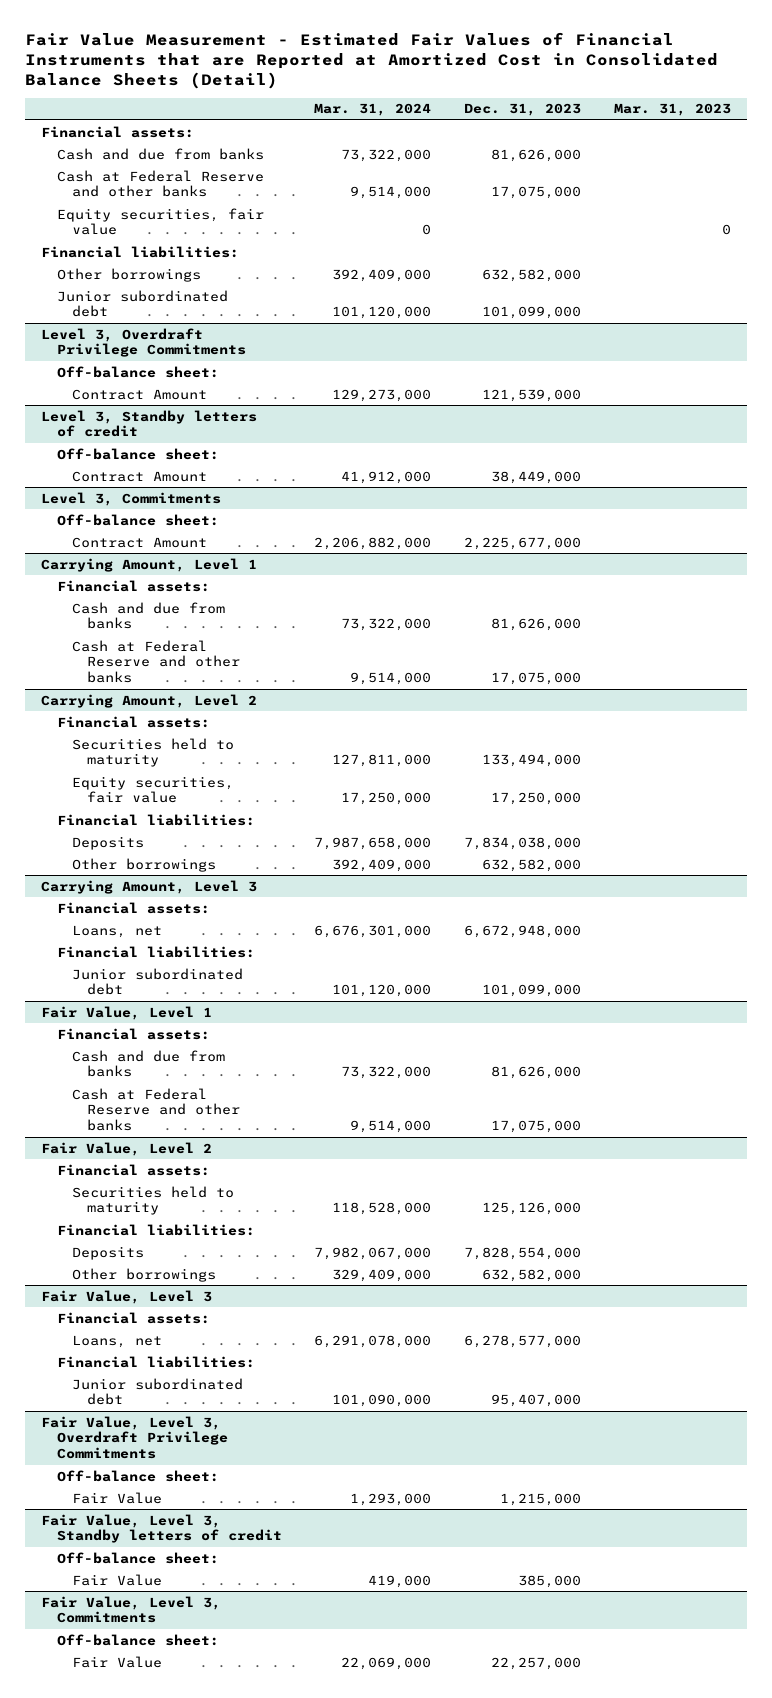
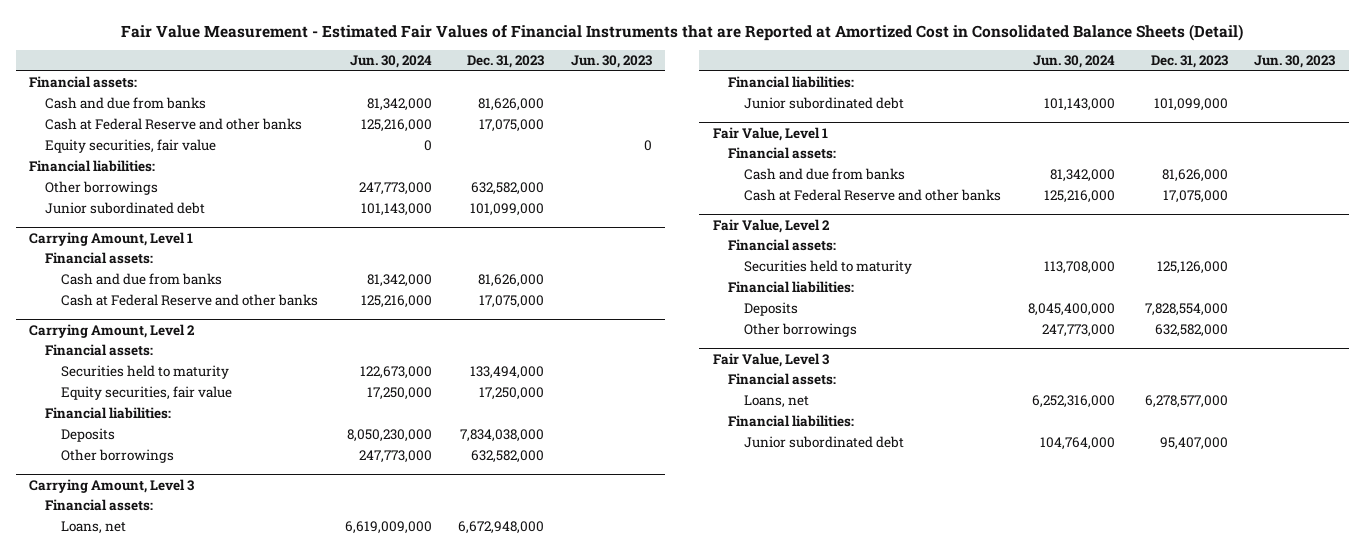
- | Mar. 31, 2024 | Dec. 31, 2023 | Mar. 31, 2023
+ | Jun. 30, 2024 | Dec. 31, 2023 | Jun. 30, 2023
- Level 3, Overdraft Privilege Commitments
- Off-balance sheet:
- Contract Amount | 129,273,000 | 121,539,000 |
- Level 3, Standby letters of credit
- Off-balance sheet:
- Contract Amount | 41,912,000 | 38,449,000 |
- Level 3, Commitments
- Off-balance sheet:
- Contract Amount | 2,206,882,000 | 2,225,677,000 |
- Fair Value, Level 3, Overdraft Privilege Commitments
- Off-balance sheet:
- Fair Value | 1,293,000 | 1,215,000 |
- Fair Value, Level 3, Standby letters of credit
- Off-balance sheet:
- Fair Value | 419,000 | 385,000 |
- Fair Value, Level 3, Commitments
- Off-balance sheet:
- Fair Value | 22,069,000 | 22,257,000 |

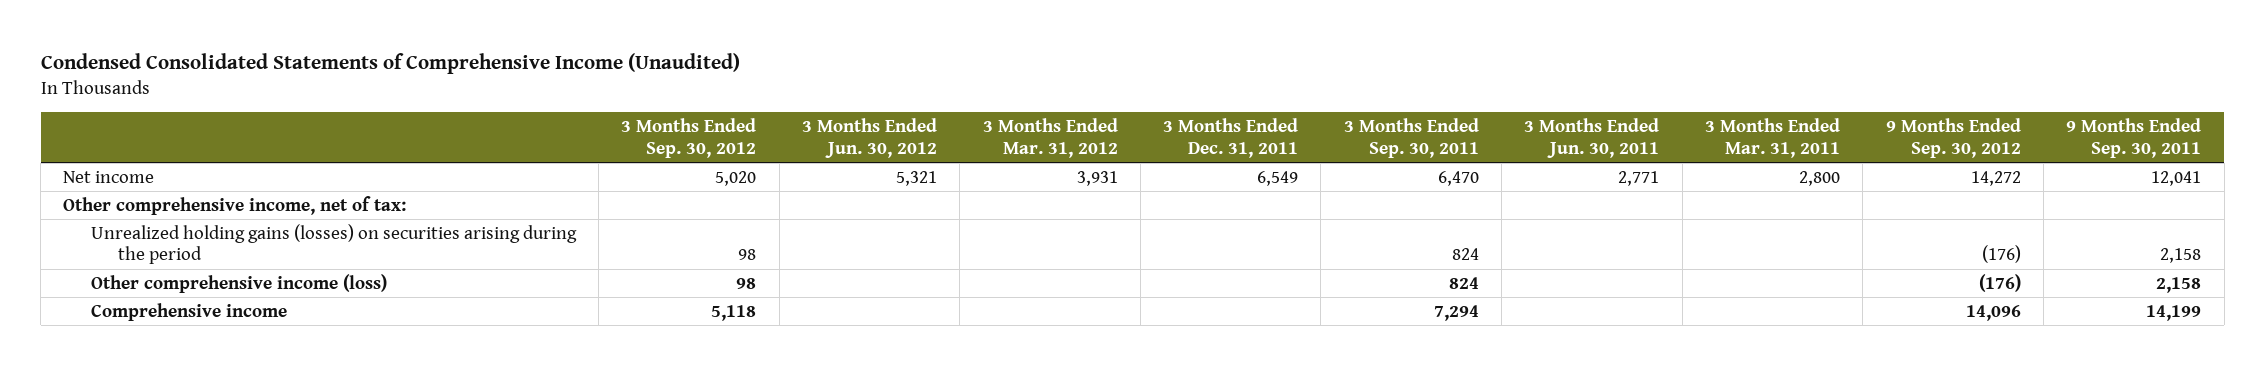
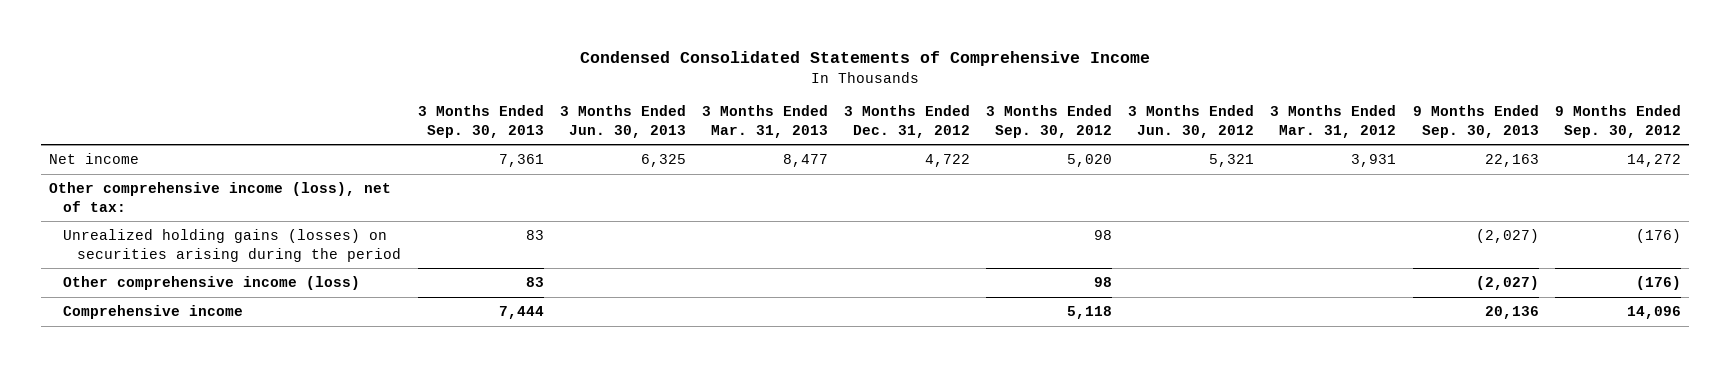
- Condensed Consolidated Statements of Comprehensive Income (Unaudited)
+ Condensed Consolidated Statements of Comprehensive Income
- | 3 Months Ended Sep. 30, 2012 | 3 Months Ended Jun. 30, 2012 | 3 Months Ended Mar. 31, 2012 | 3 Months Ended Dec. 31, 2011 | 3 Months Ended Sep. 30, 2011 | 3 Months Ended Jun. 30, 2011 | 3 Months Ended Mar. 31, 2011 | 9 Months Ended Sep. 30, 2012 | 9 Months Ended Sep. 30, 2011
+ | 3 Months Ended Sep. 30, 2013 | 3 Months Ended Jun. 30, 2013 | 3 Months Ended Mar. 31, 2013 | 3 Months Ended Dec. 31, 2012 | 3 Months Ended Sep. 30, 2012 | 3 Months Ended Jun. 30, 2012 | 3 Months Ended Mar. 31, 2012 | 9 Months Ended Sep. 30, 2013 | 9 Months Ended Sep. 30, 2012
- Other comprehensive income, net of tax:
+ Other comprehensive income (loss), net of tax:

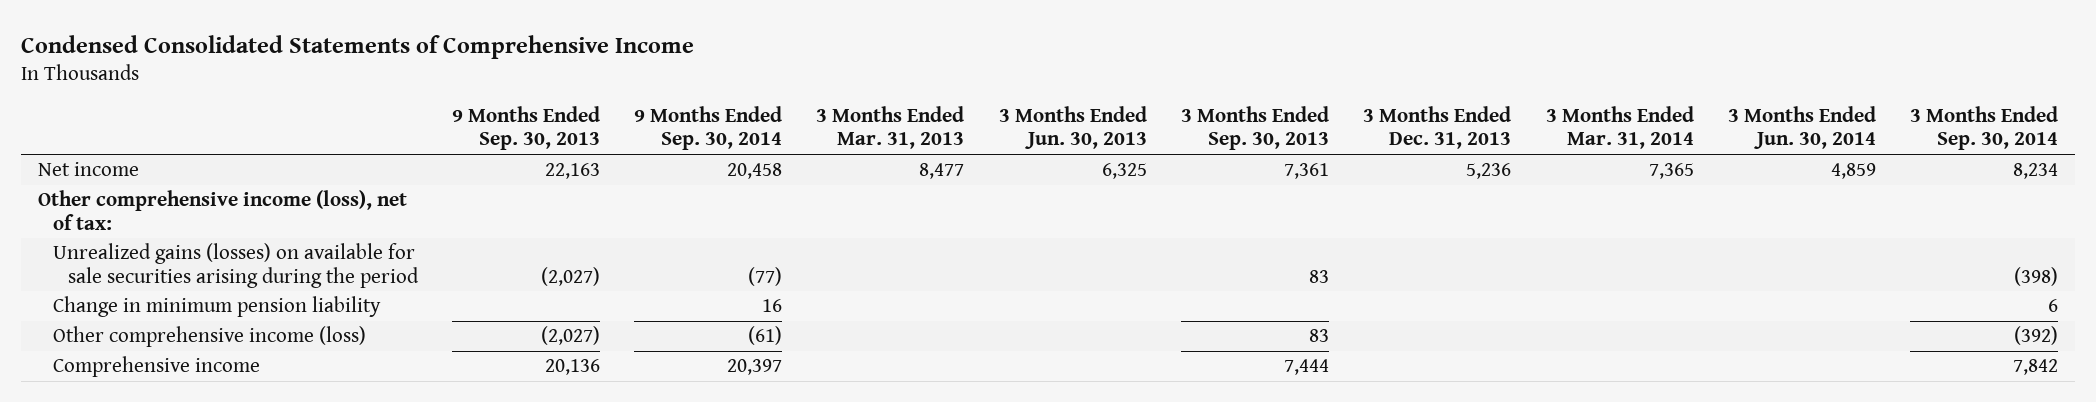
- | 3 Months Ended Sep. 30, 2013 | 3 Months Ended Jun. 30, 2013 | 3 Months Ended Mar. 31, 2013 | 3 Months Ended Dec. 31, 2012 | 3 Months Ended Sep. 30, 2012 | 3 Months Ended Jun. 30, 2012 | 3 Months Ended Mar. 31, 2012 | 9 Months Ended Sep. 30, 2013 | 9 Months Ended Sep. 30, 2012
+ | 9 Months Ended Sep. 30, 2013 | 9 Months Ended Sep. 30, 2014 | 3 Months Ended Mar. 31, 2013 | 3 Months Ended Jun. 30, 2013 | 3 Months Ended Sep. 30, 2013 | 3 Months Ended Dec. 31, 2013 | 3 Months Ended Mar. 31, 2014 | 3 Months Ended Jun. 30, 2014 | 3 Months Ended Sep. 30, 2014
- Unrealized holding gains (losses) on securities arising during the period | 83 | | | | 98 | | | (2,027) | (176)
+ Unrealized gains (losses) on available for sale securities arising during the period | (2,027) | (77) | | | 83 | | | | (398)
+ Change in minimum pension liability | | 16 | | | | | | | 6

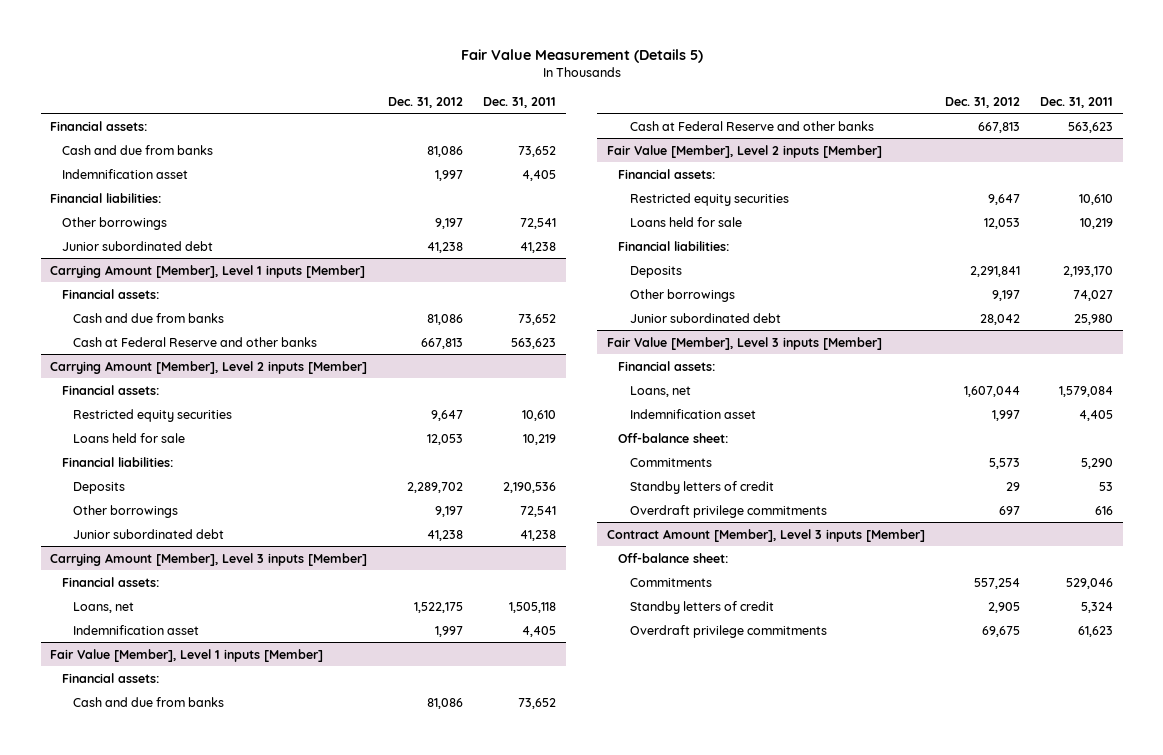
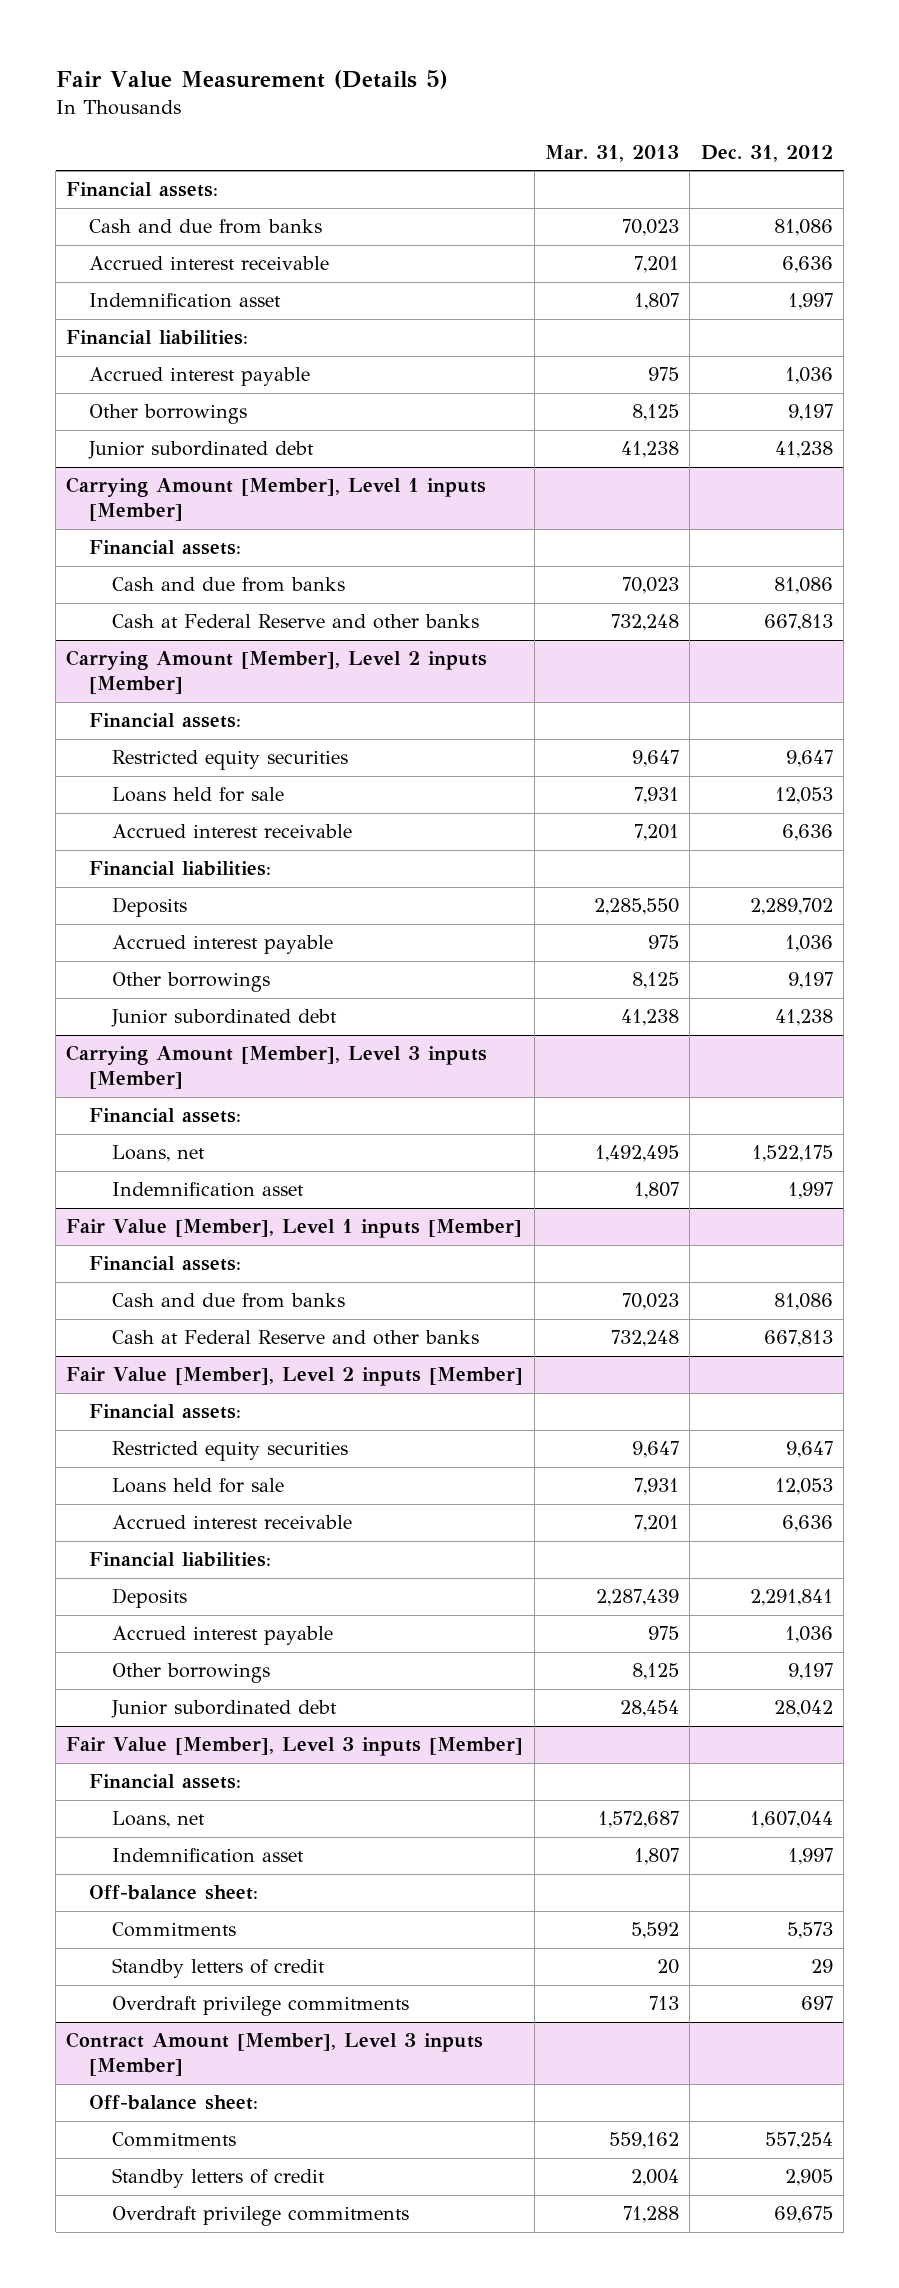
- | Dec. 31, 2012 | Dec. 31, 2011
+ | Mar. 31, 2013 | Dec. 31, 2012
+ Accrued interest receivable | 7,201 | 6,636
+ Accrued interest payable | 975 | 1,036
@ Carrying Amount [Member], Level 2 inputs [Member]
+ Accrued interest receivable | 7,201 | 6,636
+ Accrued interest payable | 975 | 1,036
@ Fair Value [Member], Level 2 inputs [Member]
+ Accrued interest receivable | 7,201 | 6,636
+ Accrued interest payable | 975 | 1,036

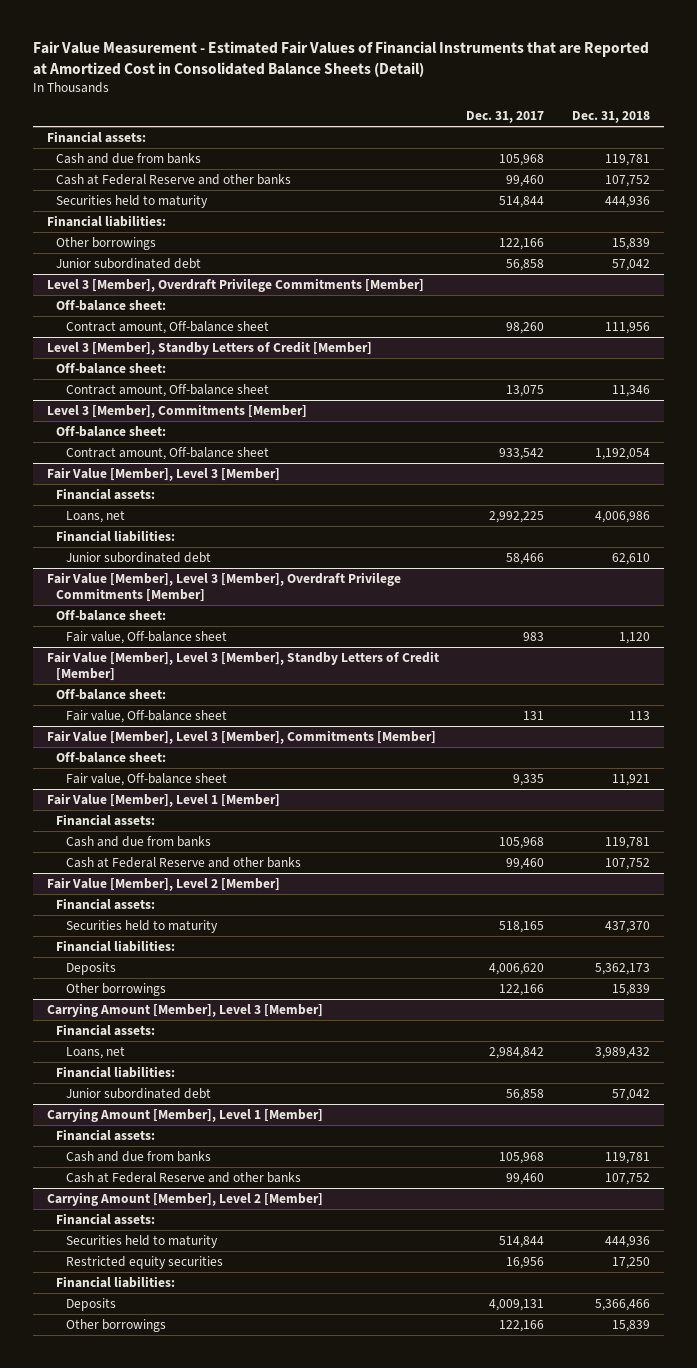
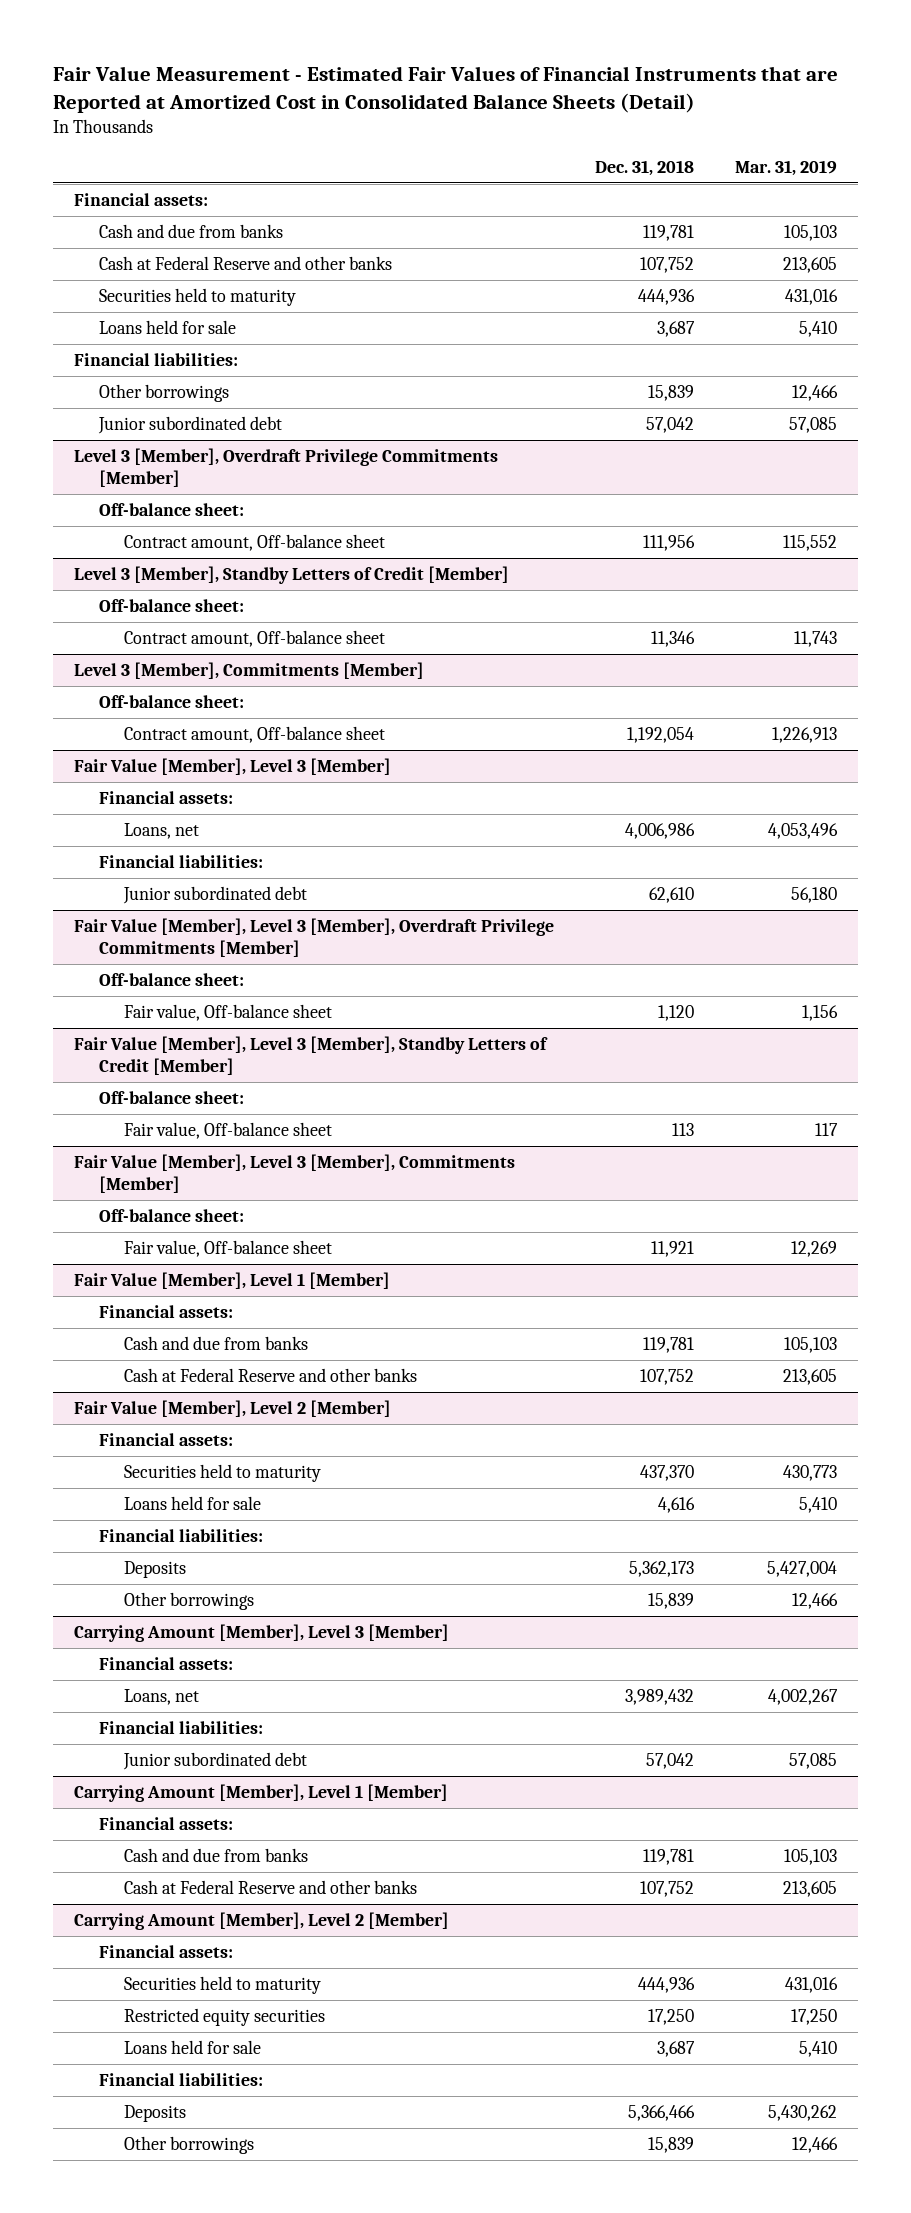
- | Dec. 31, 2017 | Dec. 31, 2018
+ | Dec. 31, 2018 | Mar. 31, 2019
+ Loans held for sale | 3,687 | 5,410
@ Fair Value [Member], Level 2 [Member]
+ Loans held for sale | 4,616 | 5,410
@ Carrying Amount [Member], Level 2 [Member]
+ Loans held for sale | 3,687 | 5,410

